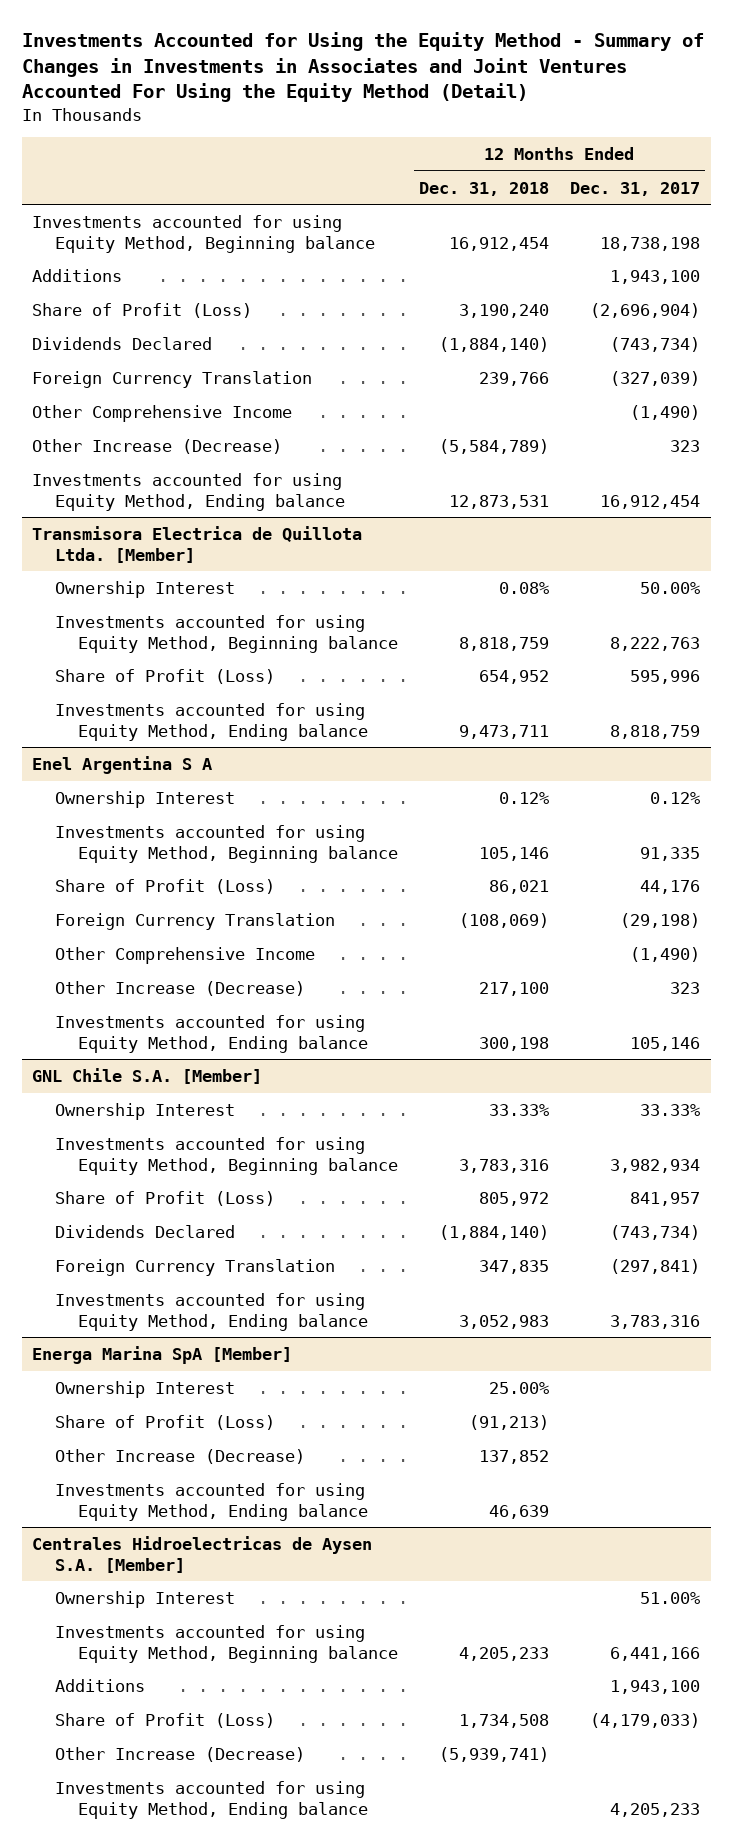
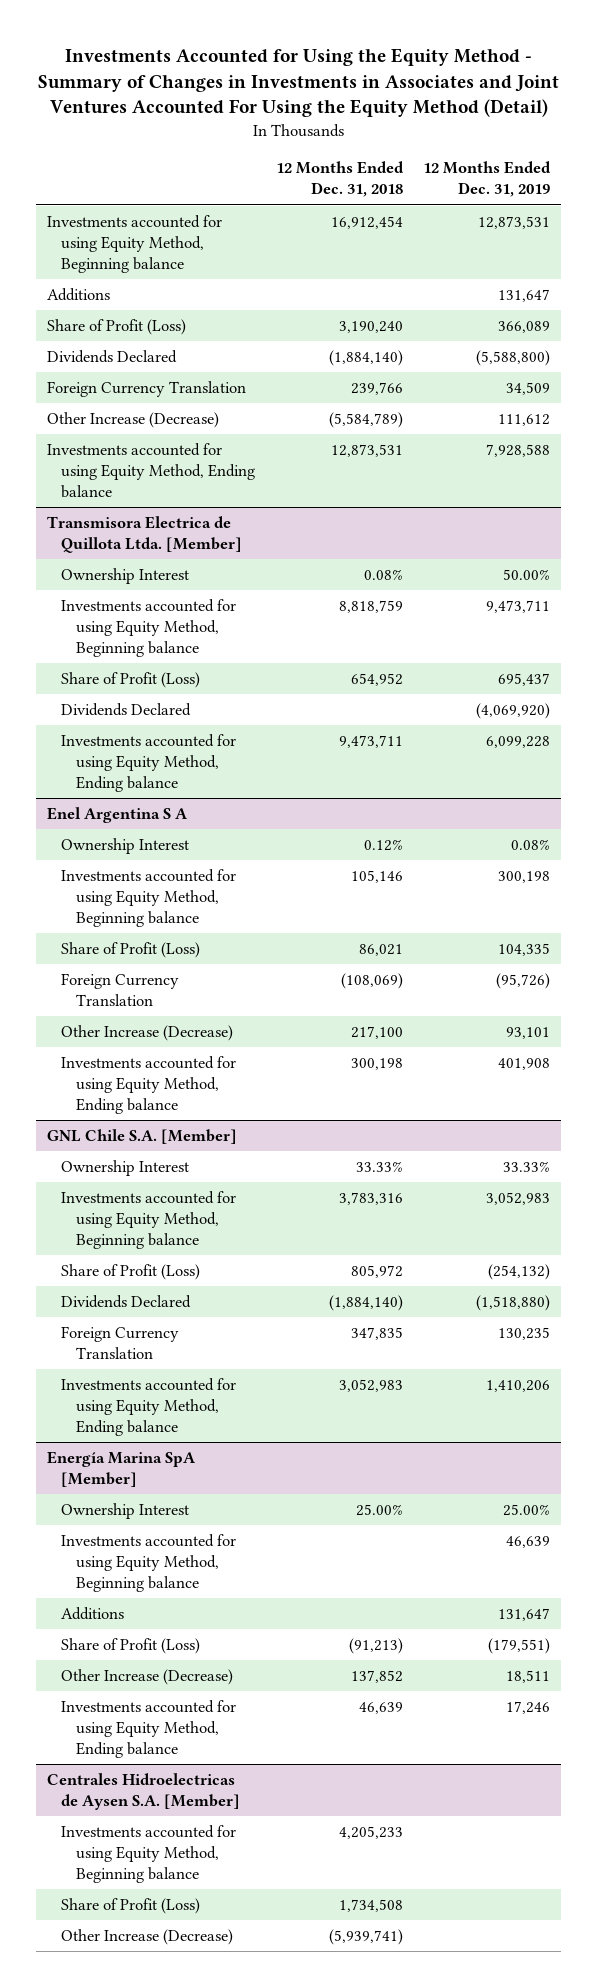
- | 12 Months Ended Dec. 31, 2018 | 12 Months Ended Dec. 31, 2017
+ | 12 Months Ended Dec. 31, 2018 | 12 Months Ended Dec. 31, 2019
- Other Comprehensive Income | | (1,490)
@ Transmisora Electrica de Quillota Ltda. [Member]
+ Dividends Declared | | (4,069,920)
@ Enel Argentina S A
- Other Comprehensive Income | | (1,490)
- Energa Marina SpA [Member]
+ Energía Marina SpA [Member]
+ Investments accounted for using Equity Method, Beginning balance | | 46,639
+ Additions | | 131,647
@ Centrales Hidroelectricas de Aysen S.A. [Member]
- Ownership Interest | | 51.00%
- Additions | | 1,943,100
- Investments accounted for using Equity Method, Ending balance | | 4,205,233

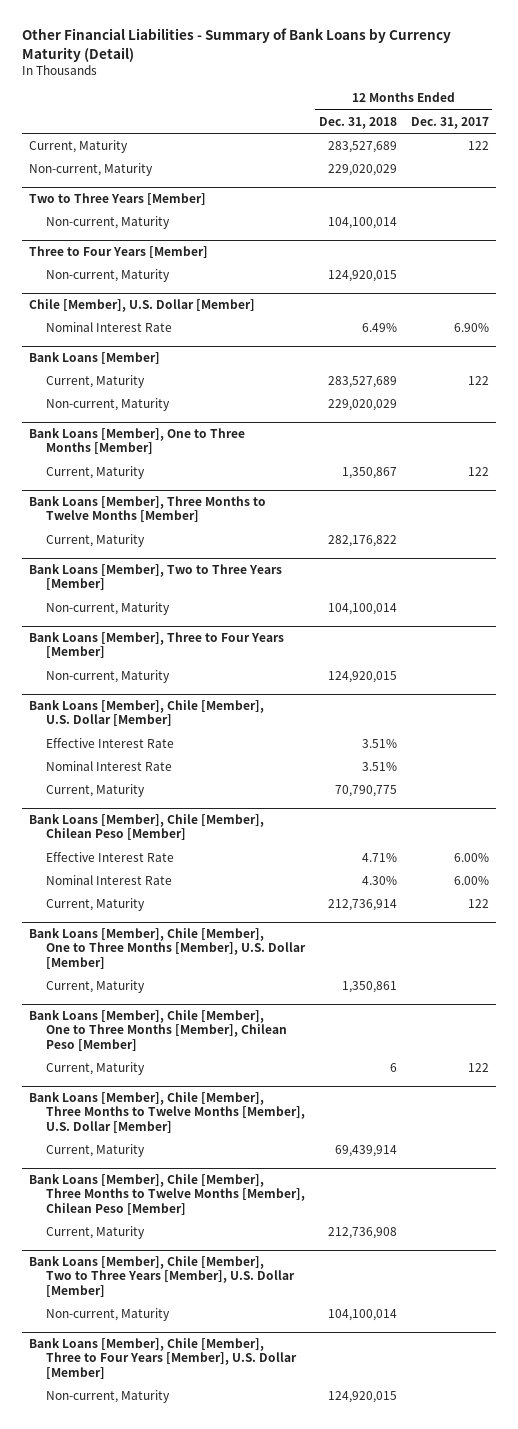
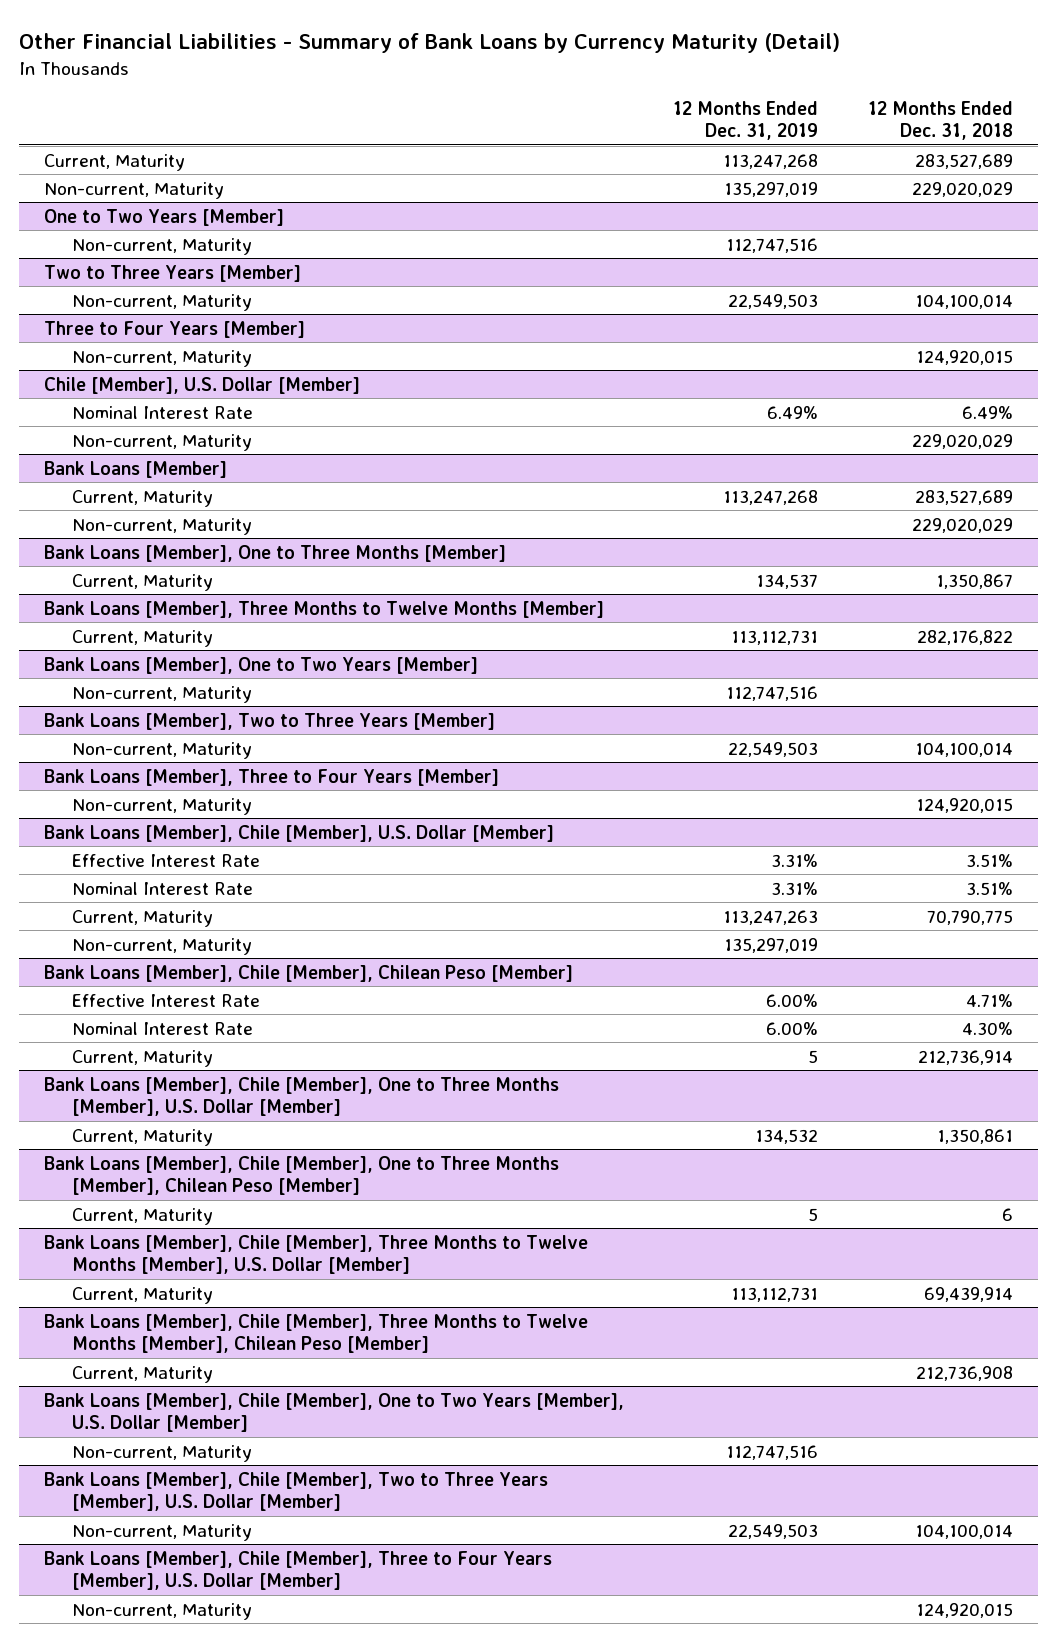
- | 12 Months Ended Dec. 31, 2018 | 12 Months Ended Dec. 31, 2017
+ | 12 Months Ended Dec. 31, 2019 | 12 Months Ended Dec. 31, 2018
+ One to Two Years [Member]
+ Non-current, Maturity | 112,747,516 |
@ Chile [Member], U.S. Dollar [Member]
+ Non-current, Maturity | | 229,020,029
+ Bank Loans [Member], One to Two Years [Member]
+ Non-current, Maturity | 112,747,516 |
@ Bank Loans [Member], Chile [Member], U.S. Dollar [Member]
+ Non-current, Maturity | 135,297,019 |
+ Bank Loans [Member], Chile [Member], One to Two Years [Member], U.S. Dollar [Member]
+ Non-current, Maturity | 112,747,516 |

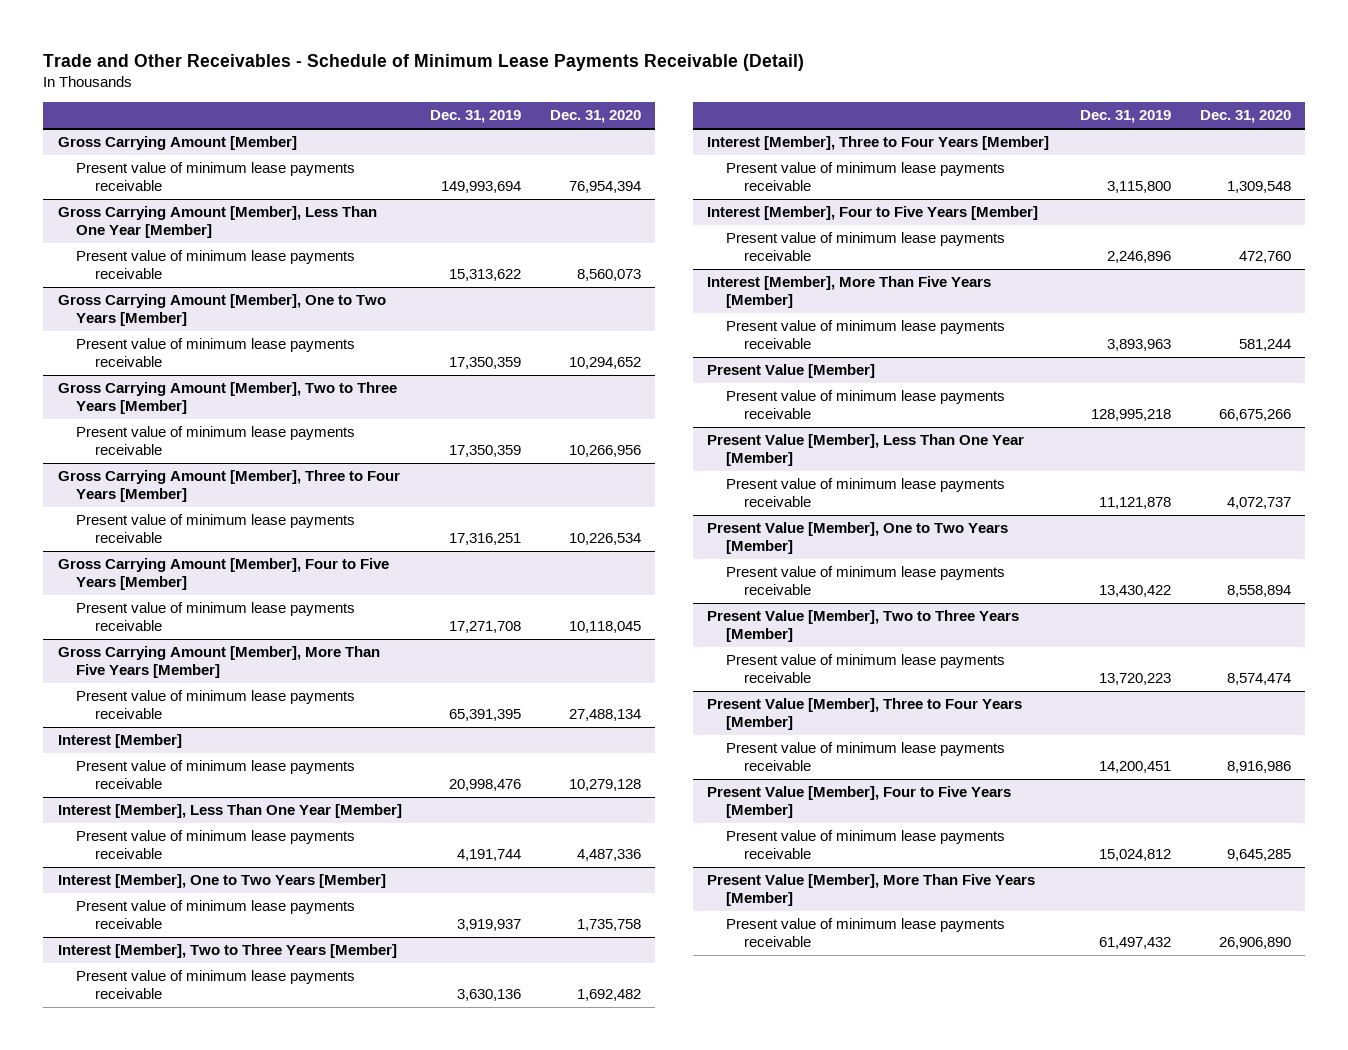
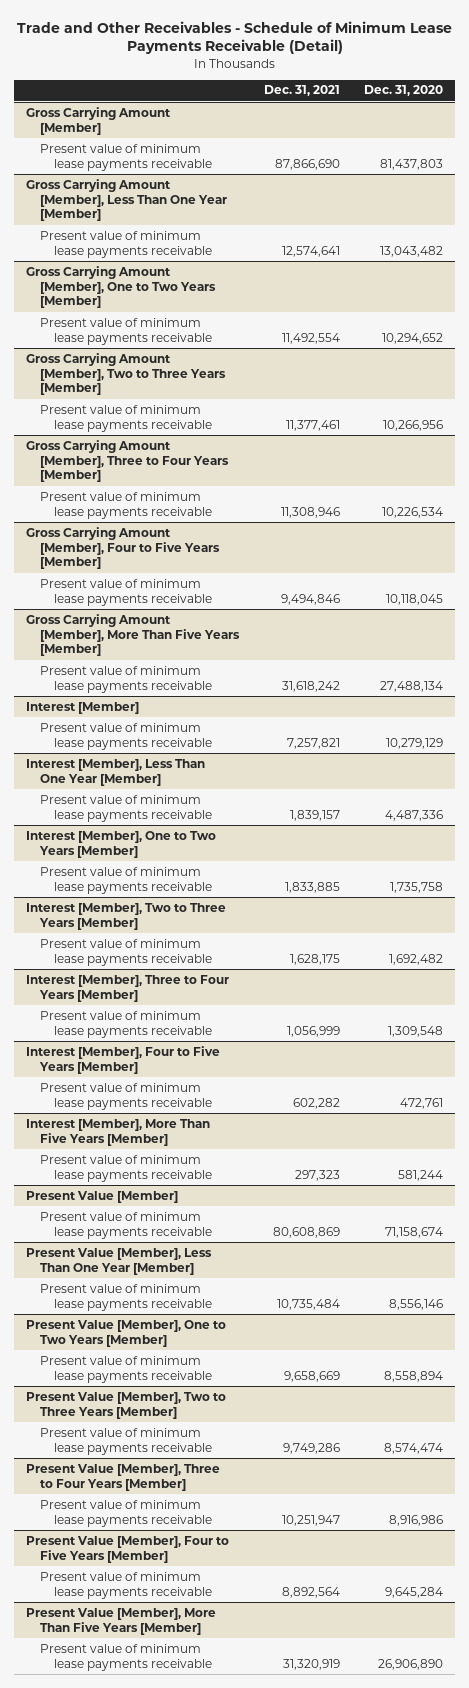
- | Dec. 31, 2019 | Dec. 31, 2020
+ | Dec. 31, 2021 | Dec. 31, 2020
@ Gross Carrying Amount [Member]
- Present value of minimum lease payments receivable | 149,993,694 | 76,954,394
+ Present value of minimum lease payments receivable | 87,866,690 | 81,437,803
@ Gross Carrying Amount [Member], Less Than One Year [Member]
- Present value of minimum lease payments receivable | 15,313,622 | 8,560,073
+ Present value of minimum lease payments receivable | 12,574,641 | 13,043,482
@ Interest [Member]
- Present value of minimum lease payments receivable | 20,998,476 | 10,279,128
+ Present value of minimum lease payments receivable | 7,257,821 | 10,279,129
@ Interest [Member], Four to Five Years [Member]
- Present value of minimum lease payments receivable | 2,246,896 | 472,760
+ Present value of minimum lease payments receivable | 602,282 | 472,761
@ Present Value [Member]
- Present value of minimum lease payments receivable | 128,995,218 | 66,675,266
+ Present value of minimum lease payments receivable | 80,608,869 | 71,158,674
@ Present Value [Member], Less Than One Year [Member]
- Present value of minimum lease payments receivable | 11,121,878 | 4,072,737
+ Present value of minimum lease payments receivable | 10,735,484 | 8,556,146
@ Present Value [Member], Four to Five Years [Member]
- Present value of minimum lease payments receivable | 15,024,812 | 9,645,285
+ Present value of minimum lease payments receivable | 8,892,564 | 9,645,284

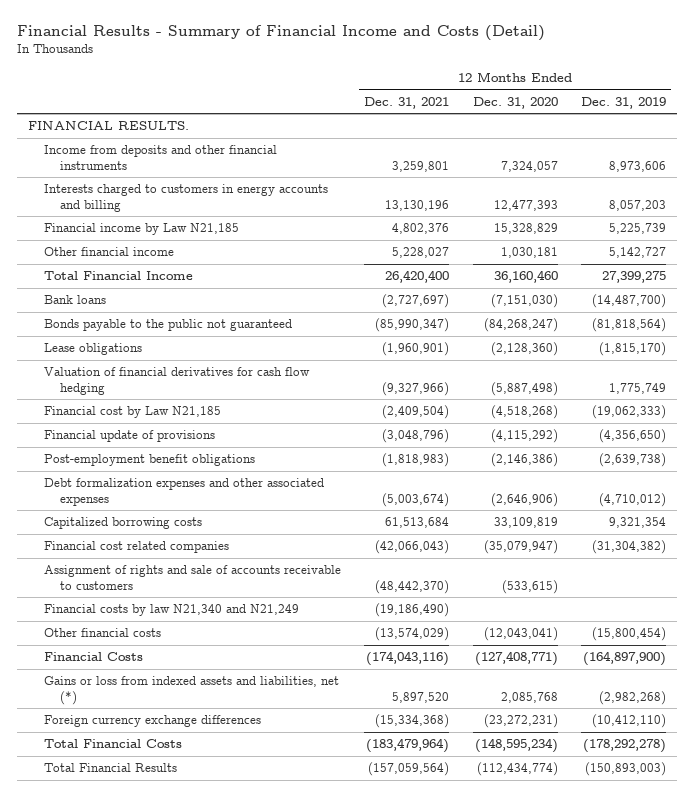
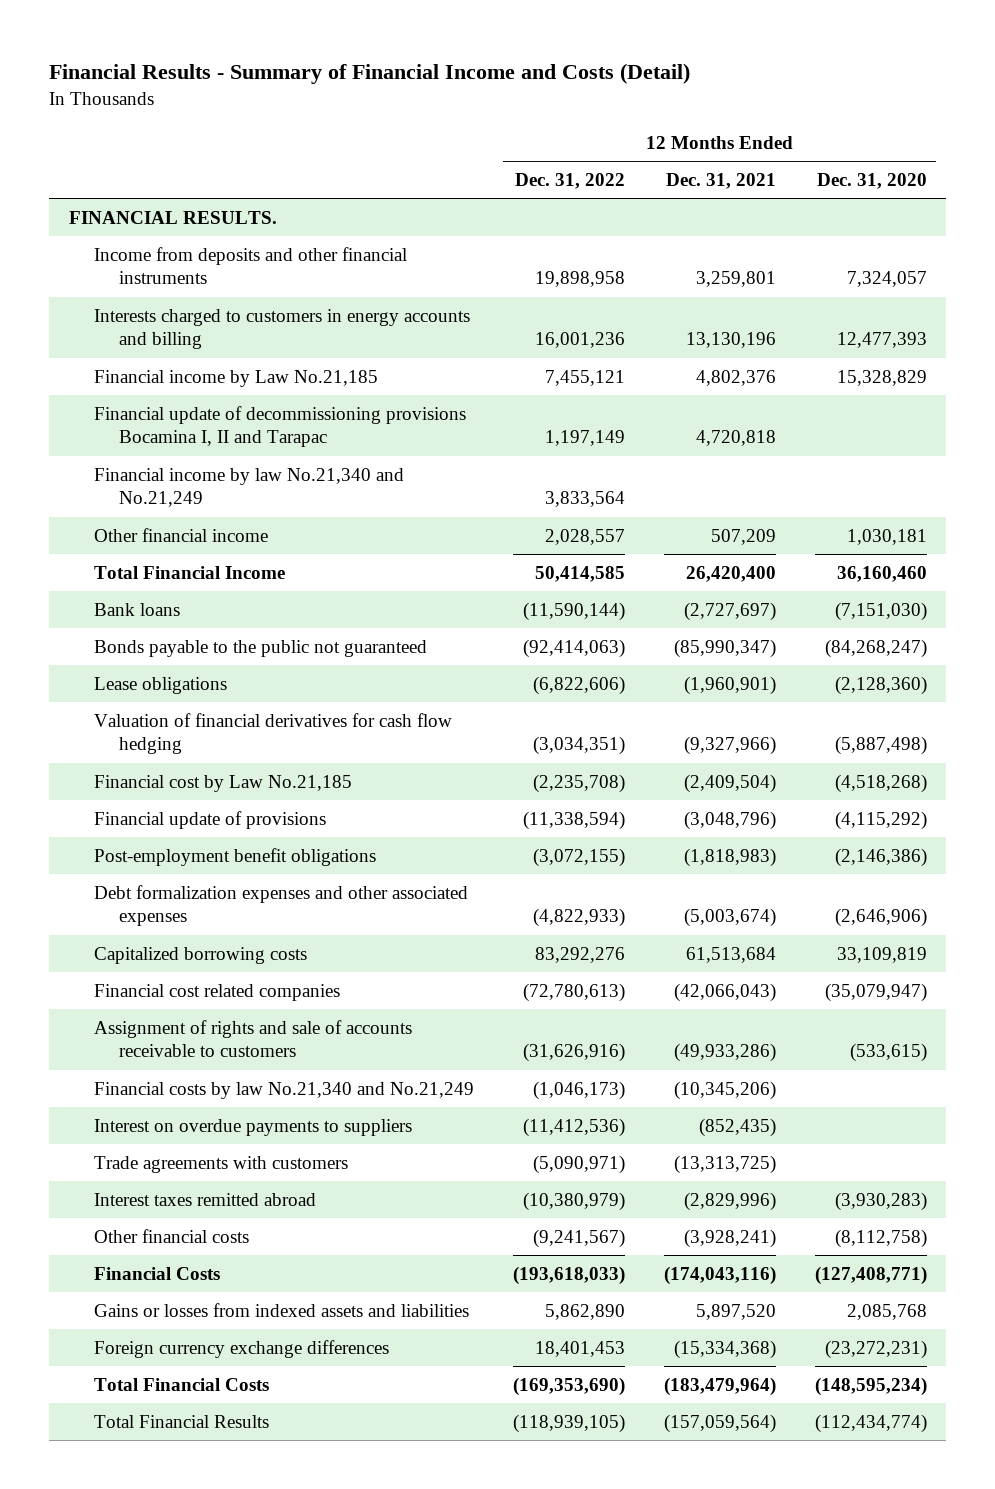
- | 12 Months Ended Dec. 31, 2021 | 12 Months Ended Dec. 31, 2020 | 12 Months Ended Dec. 31, 2019
+ | 12 Months Ended Dec. 31, 2022 | 12 Months Ended Dec. 31, 2021 | 12 Months Ended Dec. 31, 2020
- Financial income by Law N21,185 | 4,802,376 | 15,328,829 | 5,225,739
- Other financial income | 5,228,027 | 1,030,181 | 5,142,727
+ Financial income by Law No.21,185 | 7,455,121 | 4,802,376 | 15,328,829
+ Financial update of decommissioning provisions Bocamina I, II and Tarapac | 1,197,149 | 4,720,818 |
+ Financial income by law No.21,340 and No.21,249 | 3,833,564 | |
+ Other financial income | 2,028,557 | 507,209 | 1,030,181
- Financial cost by Law N21,185 | (2,409,504) | (4,518,268) | (19,062,333)
+ Financial cost by Law No.21,185 | (2,235,708) | (2,409,504) | (4,518,268)
- Assignment of rights and sale of accounts receivable to customers | (48,442,370) | (533,615) |
- Financial costs by law N21,340 and N21,249 | (19,186,490) | |
- Other financial costs | (13,574,029) | (12,043,041) | (15,800,454)
+ Assignment of rights and sale of accounts receivable to customers | (31,626,916) | (49,933,286) | (533,615)
+ Financial costs by law No.21,340 and No.21,249 | (1,046,173) | (10,345,206) |
+ Interest on overdue payments to suppliers | (11,412,536) | (852,435) |
+ Trade agreements with customers | (5,090,971) | (13,313,725) |
+ Interest taxes remitted abroad | (10,380,979) | (2,829,996) | (3,930,283)
+ Other financial costs | (9,241,567) | (3,928,241) | (8,112,758)
- Gains or loss from indexed assets and liabilities, net (*) | 5,897,520 | 2,085,768 | (2,982,268)
+ Gains or losses from indexed assets and liabilities | 5,862,890 | 5,897,520 | 2,085,768

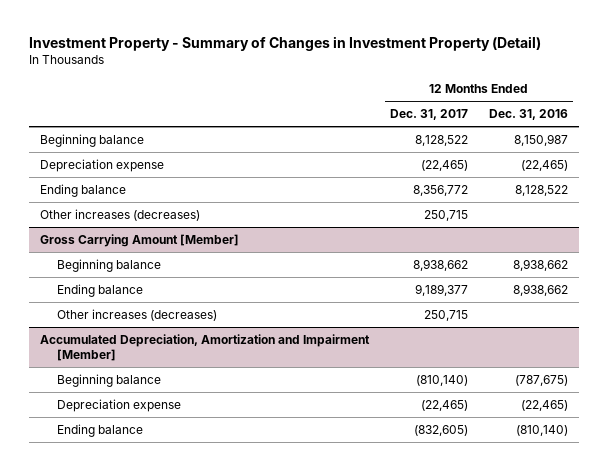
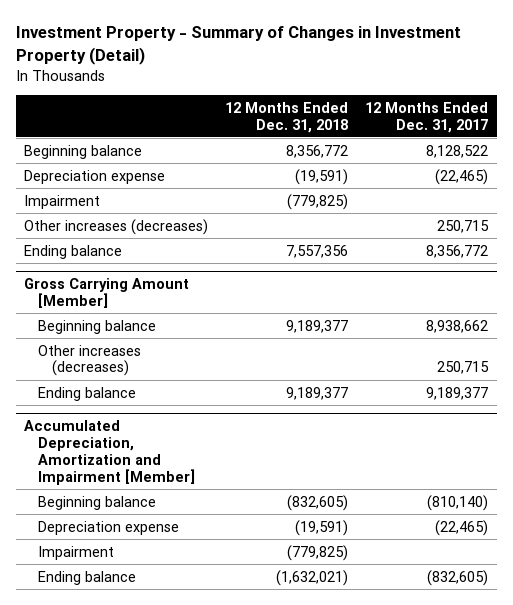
- | 12 Months Ended Dec. 31, 2017 | 12 Months Ended Dec. 31, 2016
+ | 12 Months Ended Dec. 31, 2018 | 12 Months Ended Dec. 31, 2017
+ Impairment | (779,825) |
moved down: Ending balance | 7,557,356 | 8,356,772
@ Gross Carrying Amount [Member]
moved down: Ending balance | 9,189,377 | 9,189,377
@ Accumulated Depreciation, Amortization and Impairment [Member]
+ Impairment | (779,825) |

